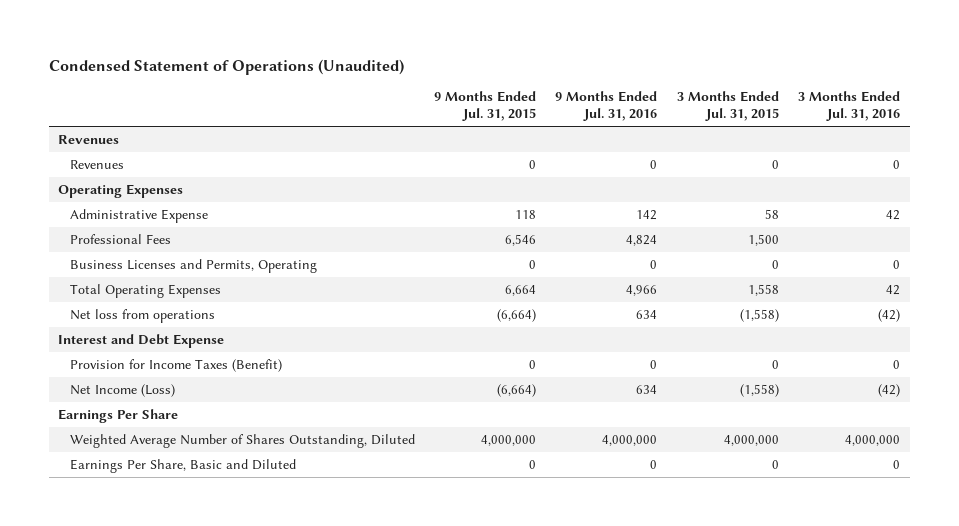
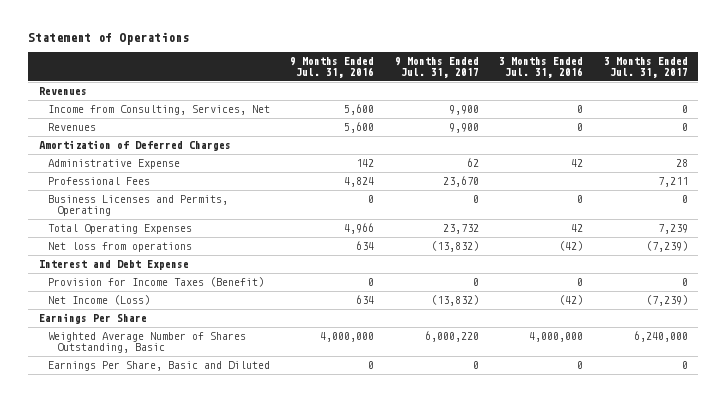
- Condensed Statement of Operations (Unaudited)
+ Statement of Operations
- | 9 Months Ended Jul. 31, 2015 | 9 Months Ended Jul. 31, 2016 | 3 Months Ended Jul. 31, 2015 | 3 Months Ended Jul. 31, 2016
+ | 9 Months Ended Jul. 31, 2016 | 9 Months Ended Jul. 31, 2017 | 3 Months Ended Jul. 31, 2016 | 3 Months Ended Jul. 31, 2017
- Revenues | 0 | 0 | 0 | 0
- Operating Expenses
+ Income from Consulting, Services, Net | 5,600 | 9,900 | 0 | 0
+ Revenues | 5,600 | 9,900 | 0 | 0
+ Amortization of Deferred Charges
- Weighted Average Number of Shares Outstanding, Diluted | 4,000,000 | 4,000,000 | 4,000,000 | 4,000,000
+ Weighted Average Number of Shares Outstanding, Basic | 4,000,000 | 6,000,220 | 4,000,000 | 6,240,000

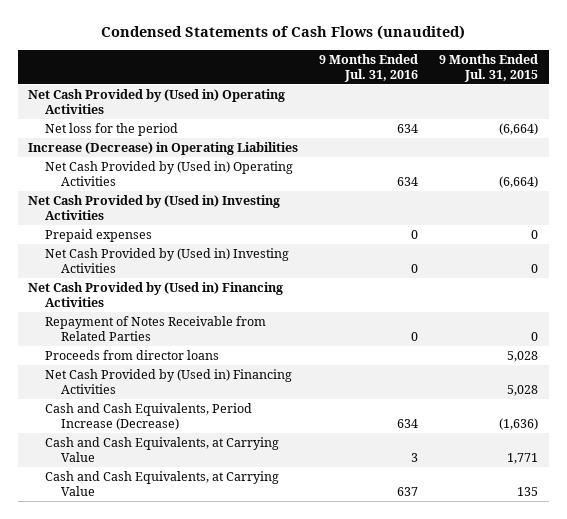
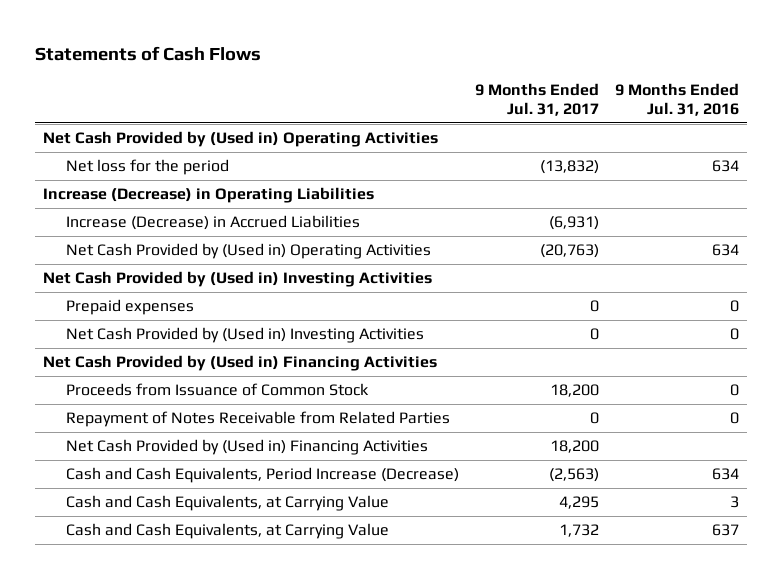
- Condensed Statements of Cash Flows (unaudited)
+ Statements of Cash Flows
- | 9 Months Ended Jul. 31, 2016 | 9 Months Ended Jul. 31, 2015
+ | 9 Months Ended Jul. 31, 2017 | 9 Months Ended Jul. 31, 2016
+ Increase (Decrease) in Accrued Liabilities | (6,931) |
+ Proceeds from Issuance of Common Stock | 18,200 | 0
- Proceeds from director loans | | 5,028

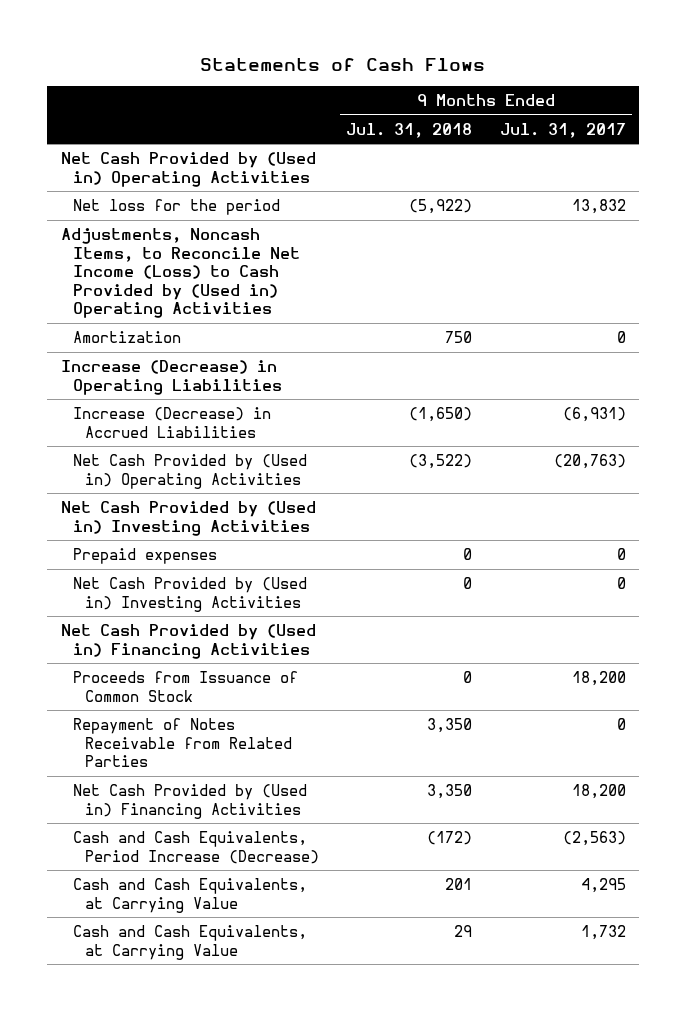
- | 9 Months Ended Jul. 31, 2017 | 9 Months Ended Jul. 31, 2016
+ | 9 Months Ended Jul. 31, 2018 | 9 Months Ended Jul. 31, 2017
- Net loss for the period | (13,832) | 634
+ Net loss for the period | (5,922) | 13,832
+ Adjustments, Noncash Items, to Reconcile Net Income (Loss) to Cash Provided by (Used in) Operating Activities
+ Amortization | 750 | 0

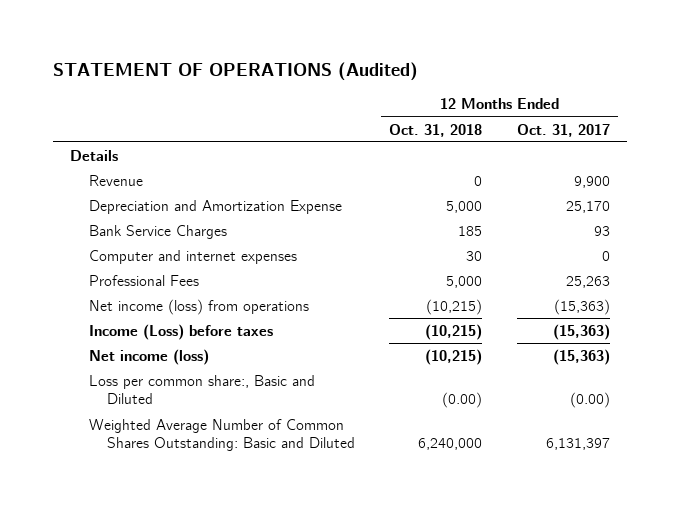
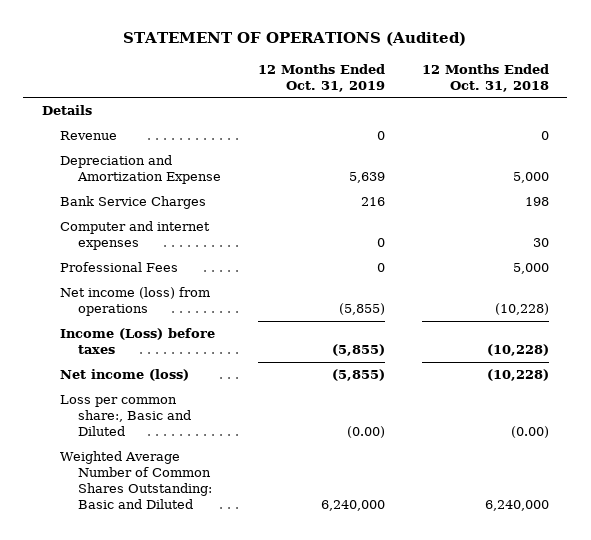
- | 12 Months Ended Oct. 31, 2018 | 12 Months Ended Oct. 31, 2017
+ | 12 Months Ended Oct. 31, 2019 | 12 Months Ended Oct. 31, 2018
- Bank Service Charges | 185 | 93
+ Bank Service Charges | 216 | 198
- Net income (loss) from operations | (10,215) | (15,363)
- Income (Loss) before taxes | (10,215) | (15,363)
- Net income (loss) | (10,215) | (15,363)
+ Net income (loss) from operations | (5,855) | (10,228)
+ Income (Loss) before taxes | (5,855) | (10,228)
+ Net income (loss) | (5,855) | (10,228)

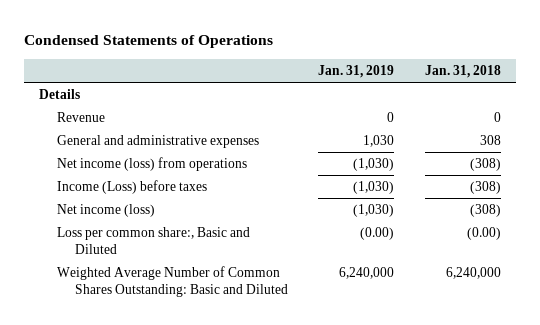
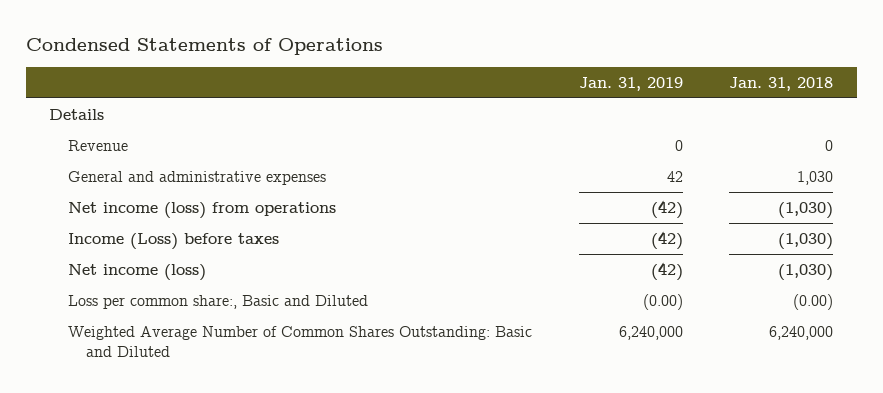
- General and administrative expenses | 1,030 | 308
- Net income (loss) from operations | (1,030) | (308)
- Income (Loss) before taxes | (1,030) | (308)
- Net income (loss) | (1,030) | (308)
+ General and administrative expenses | 42 | 1,030
+ Net income (loss) from operations | (42) | (1,030)
+ Income (Loss) before taxes | (42) | (1,030)
+ Net income (loss) | (42) | (1,030)

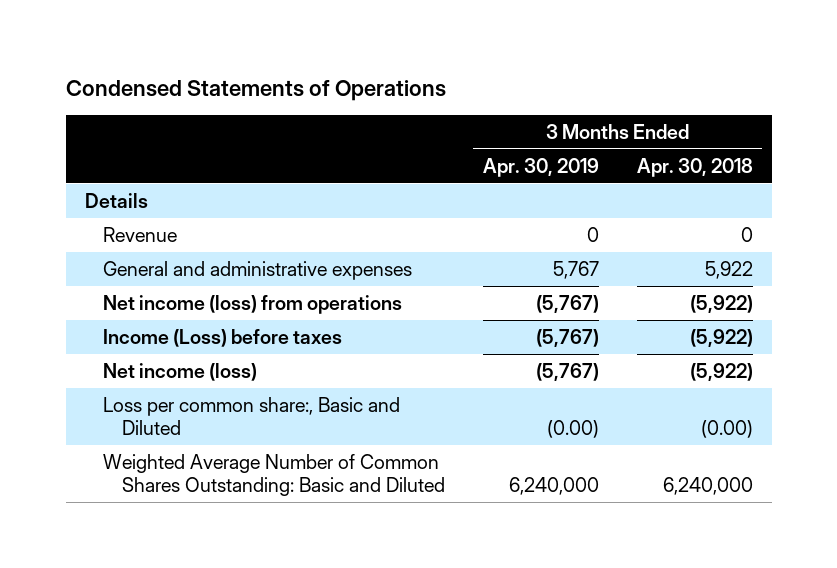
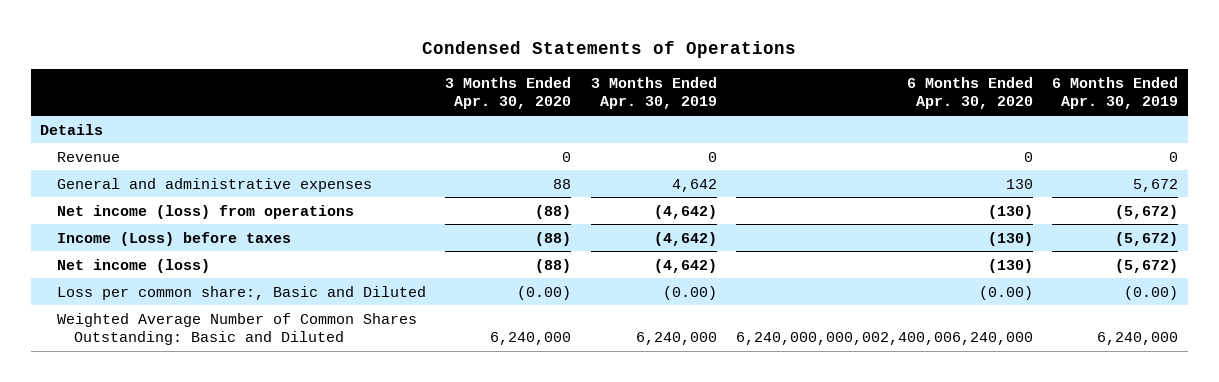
- | 3 Months Ended Apr. 30, 2019 | 3 Months Ended Apr. 30, 2018
+ | 3 Months Ended Apr. 30, 2020 | 3 Months Ended Apr. 30, 2019 | 6 Months Ended Apr. 30, 2020 | 6 Months Ended Apr. 30, 2019
- General and administrative expenses | 5,767 | 5,922
- Net income (loss) from operations | (5,767) | (5,922)
- Income (Loss) before taxes | (5,767) | (5,922)
- Net income (loss) | (5,767) | (5,922)
+ General and administrative expenses | 88 | 4,642 | 130 | 5,672
+ Net income (loss) from operations | (88) | (4,642) | (130) | (5,672)
+ Income (Loss) before taxes | (88) | (4,642) | (130) | (5,672)
+ Net income (loss) | (88) | (4,642) | (130) | (5,672)

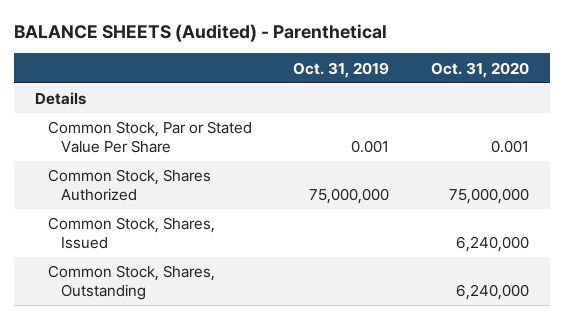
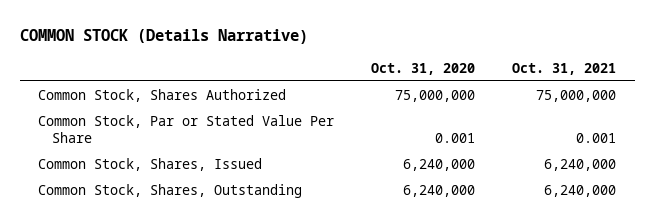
- BALANCE SHEETS (Audited) - Parenthetical
+ COMMON STOCK (Details Narrative)
- | Oct. 31, 2019 | Oct. 31, 2020
+ | Oct. 31, 2020 | Oct. 31, 2021
- Details
moved down: Common Stock, Par or Stated Value Per Share | 0.001 | 0.001

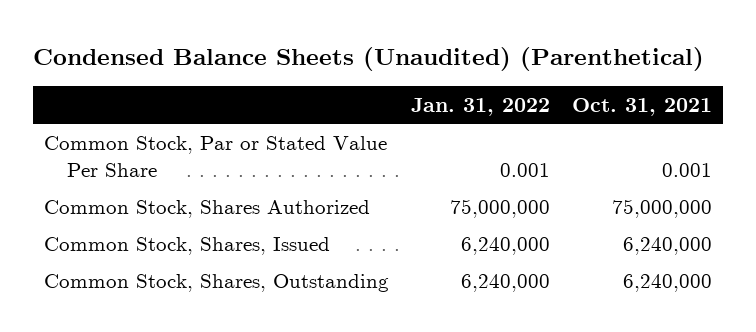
- COMMON STOCK (Details Narrative)
+ Condensed Balance Sheets (Unaudited) (Parenthetical)
- | Oct. 31, 2020 | Oct. 31, 2021
+ | Jan. 31, 2022 | Oct. 31, 2021
moved down: Common Stock, Shares Authorized | 75,000,000 | 75,000,000

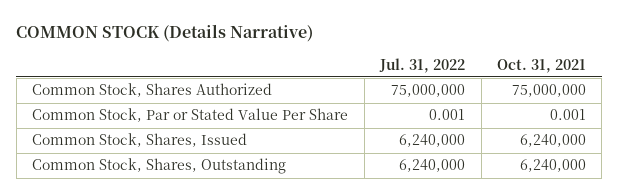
- Condensed Balance Sheets (Unaudited) (Parenthetical)
+ COMMON STOCK (Details Narrative)
- | Jan. 31, 2022 | Oct. 31, 2021
+ | Jul. 31, 2022 | Oct. 31, 2021
moved down: Common Stock, Par or Stated Value Per Share | 0.001 | 0.001

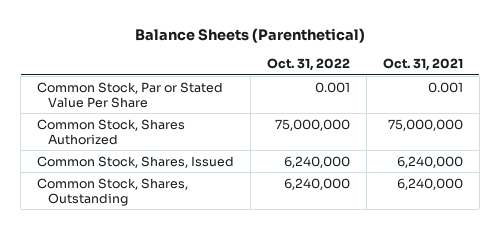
- COMMON STOCK (Details Narrative)
+ Balance Sheets (Parenthetical)
- | Jul. 31, 2022 | Oct. 31, 2021
+ | Oct. 31, 2022 | Oct. 31, 2021
moved down: Common Stock, Shares Authorized | 75,000,000 | 75,000,000

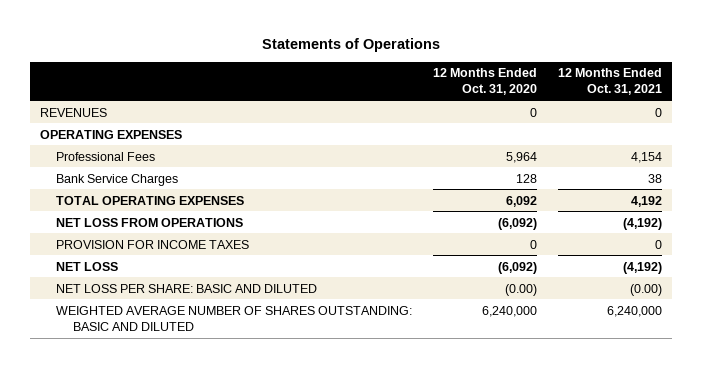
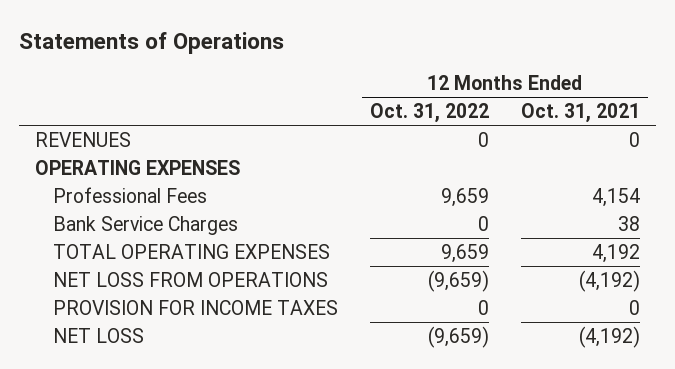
- | 12 Months Ended Oct. 31, 2020 | 12 Months Ended Oct. 31, 2021
+ | 12 Months Ended Oct. 31, 2022 | 12 Months Ended Oct. 31, 2021
- NET LOSS PER SHARE: BASIC AND DILUTED | (0.00) | (0.00)
- WEIGHTED AVERAGE NUMBER OF SHARES OUTSTANDING: BASIC AND DILUTED | 6,240,000 | 6,240,000

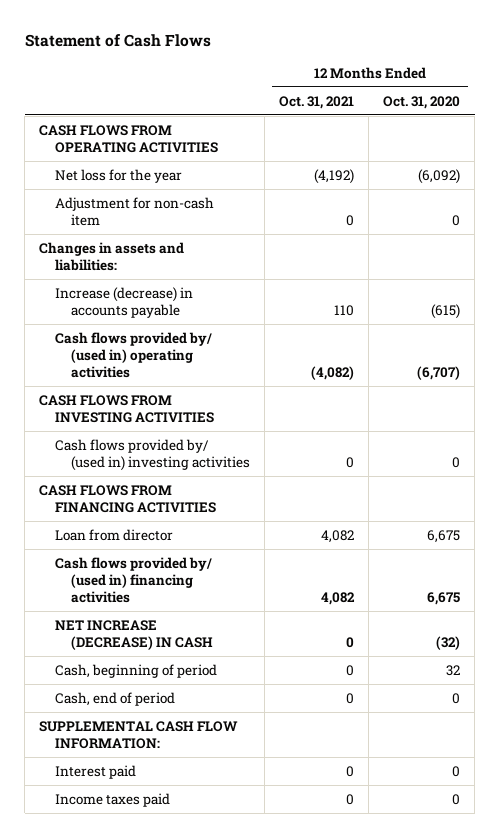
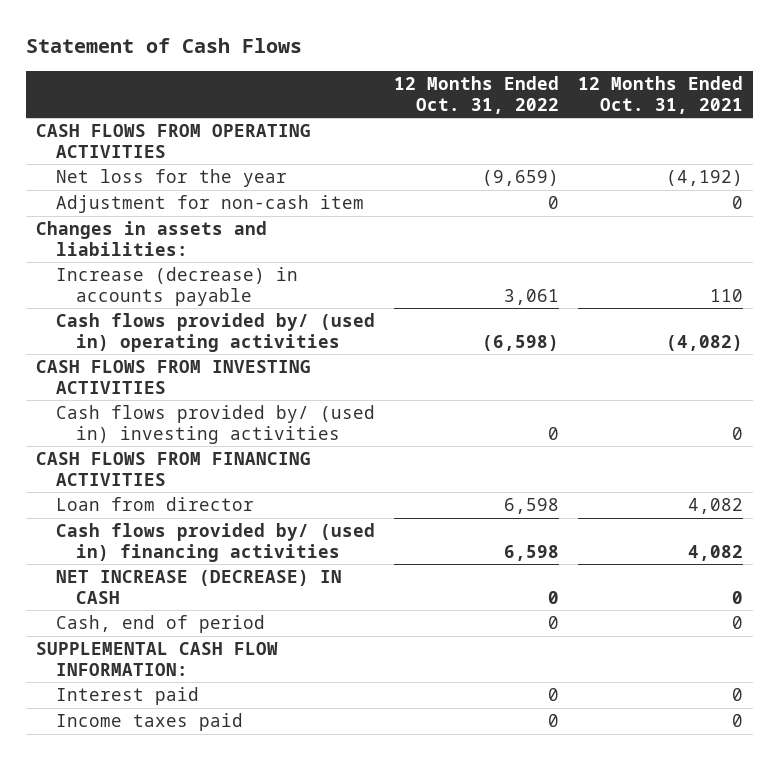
- | 12 Months Ended Oct. 31, 2021 | 12 Months Ended Oct. 31, 2020
+ | 12 Months Ended Oct. 31, 2022 | 12 Months Ended Oct. 31, 2021
- Cash, beginning of period | 0 | 32

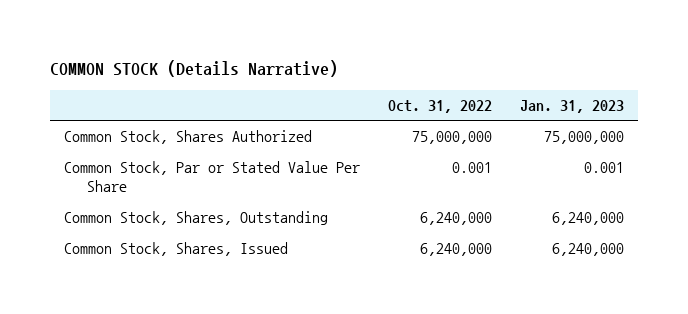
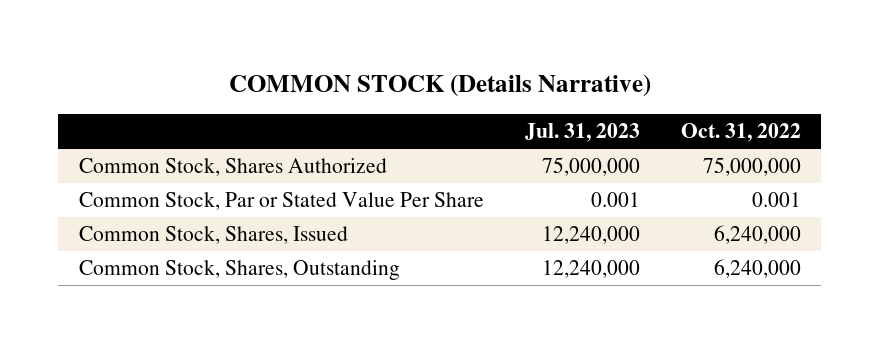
- | Oct. 31, 2022 | Jan. 31, 2023
+ | Jul. 31, 2023 | Oct. 31, 2022
moved down: Common Stock, Shares, Outstanding | 12,240,000 | 6,240,000

